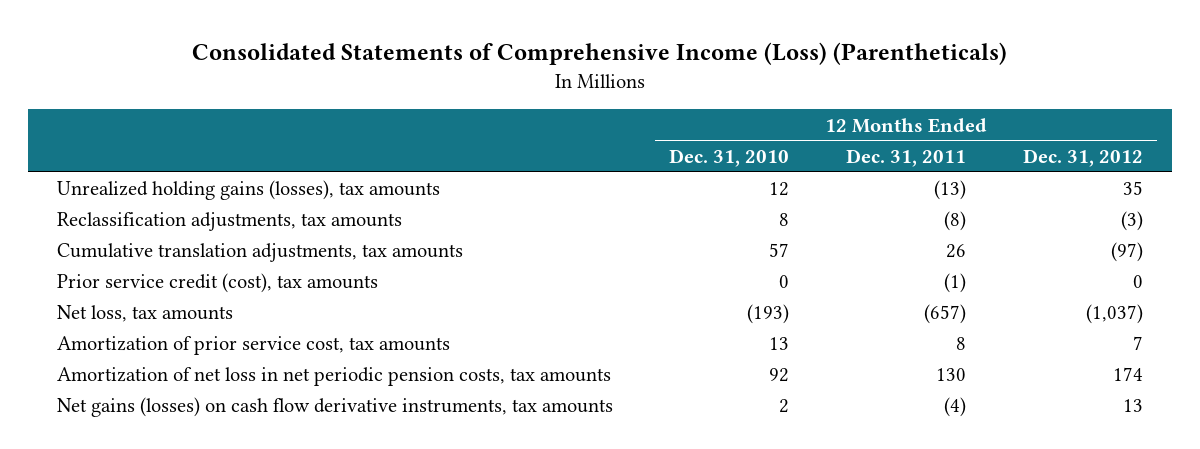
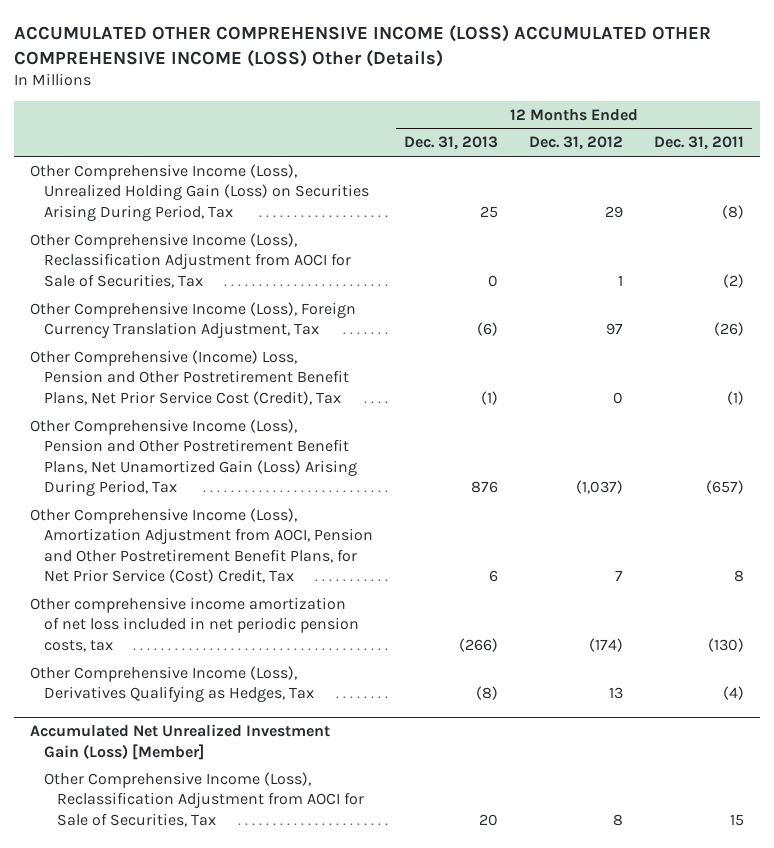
- Consolidated Statements of Comprehensive Income (Loss) (Parentheticals)
+ ACCUMULATED OTHER COMPREHENSIVE INCOME (LOSS) ACCUMULATED OTHER COMPREHENSIVE INCOME (LOSS) Other (Details)
- | 12 Months Ended Dec. 31, 2010 | 12 Months Ended Dec. 31, 2011 | 12 Months Ended Dec. 31, 2012
+ | 12 Months Ended Dec. 31, 2013 | 12 Months Ended Dec. 31, 2012 | 12 Months Ended Dec. 31, 2011
- Unrealized holding gains (losses), tax amounts | 12 | (13) | 35
- Reclassification adjustments, tax amounts | 8 | (8) | (3)
- Cumulative translation adjustments, tax amounts | 57 | 26 | (97)
- Prior service credit (cost), tax amounts | 0 | (1) | 0
- Net loss, tax amounts | (193) | (657) | (1,037)
- Amortization of prior service cost, tax amounts | 13 | 8 | 7
- Amortization of net loss in net periodic pension costs, tax amounts | 92 | 130 | 174
- Net gains (losses) on cash flow derivative instruments, tax amounts | 2 | (4) | 13
+ Other Comprehensive Income (Loss), Unrealized Holding Gain (Loss) on Securities Arising During Period, Tax | 25 | 29 | (8)
+ Other Comprehensive Income (Loss), Reclassification Adjustment from AOCI for Sale of Securities, Tax | 0 | 1 | (2)
+ Other Comprehensive Income (Loss), Foreign Currency Translation Adjustment, Tax | (6) | 97 | (26)
+ Other Comprehensive (Income) Loss, Pension and Other Postretirement Benefit Plans, Net Prior Service Cost (Credit), Tax | (1) | 0 | (1)
+ Other Comprehensive Income (Loss), Pension and Other Postretirement Benefit Plans, Net Unamortized Gain (Loss) Arising During Period, Tax | 876 | (1,037) | (657)
+ Other Comprehensive Income (Loss), Amortization Adjustment from AOCI, Pension and Other Postretirement Benefit Plans, for Net Prior Service (Cost) Credit, Tax | 6 | 7 | 8
+ Other comprehensive income amortization of net loss included in net periodic pension costs, tax | (266) | (174) | (130)
+ Other Comprehensive Income (Loss), Derivatives Qualifying as Hedges, Tax | (8) | 13 | (4)
+ Accumulated Net Unrealized Investment Gain (Loss) [Member]
+ Other Comprehensive Income (Loss), Reclassification Adjustment from AOCI for Sale of Securities, Tax | 20 | 8 | 15

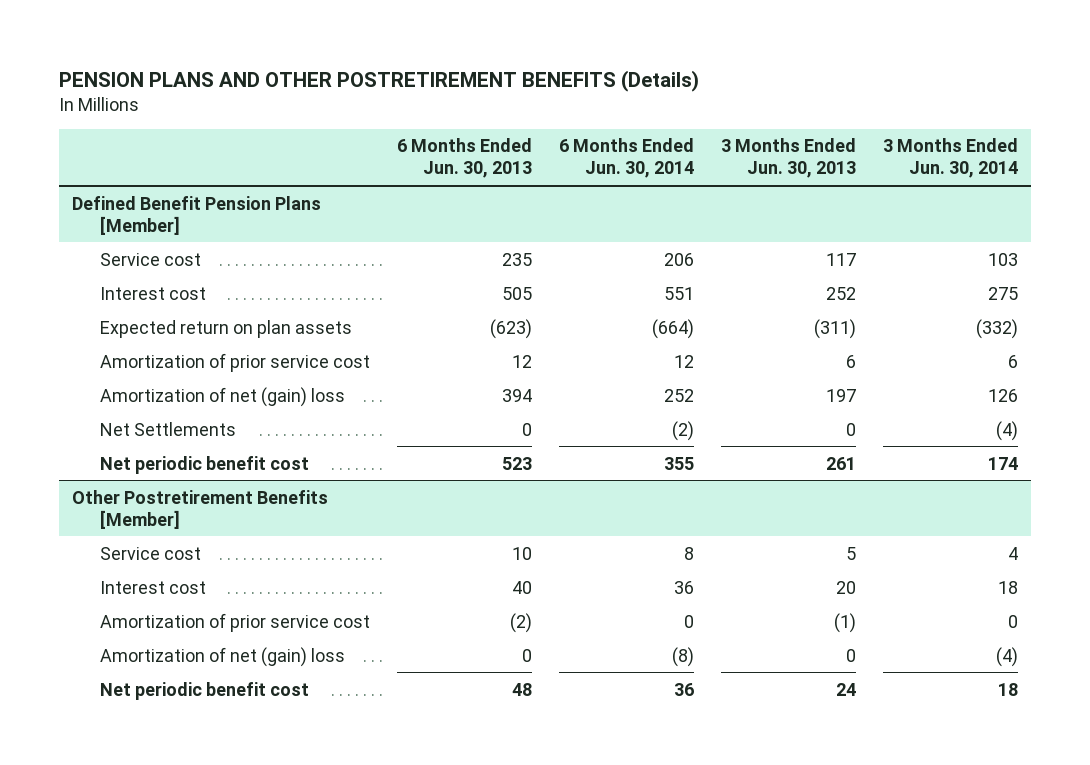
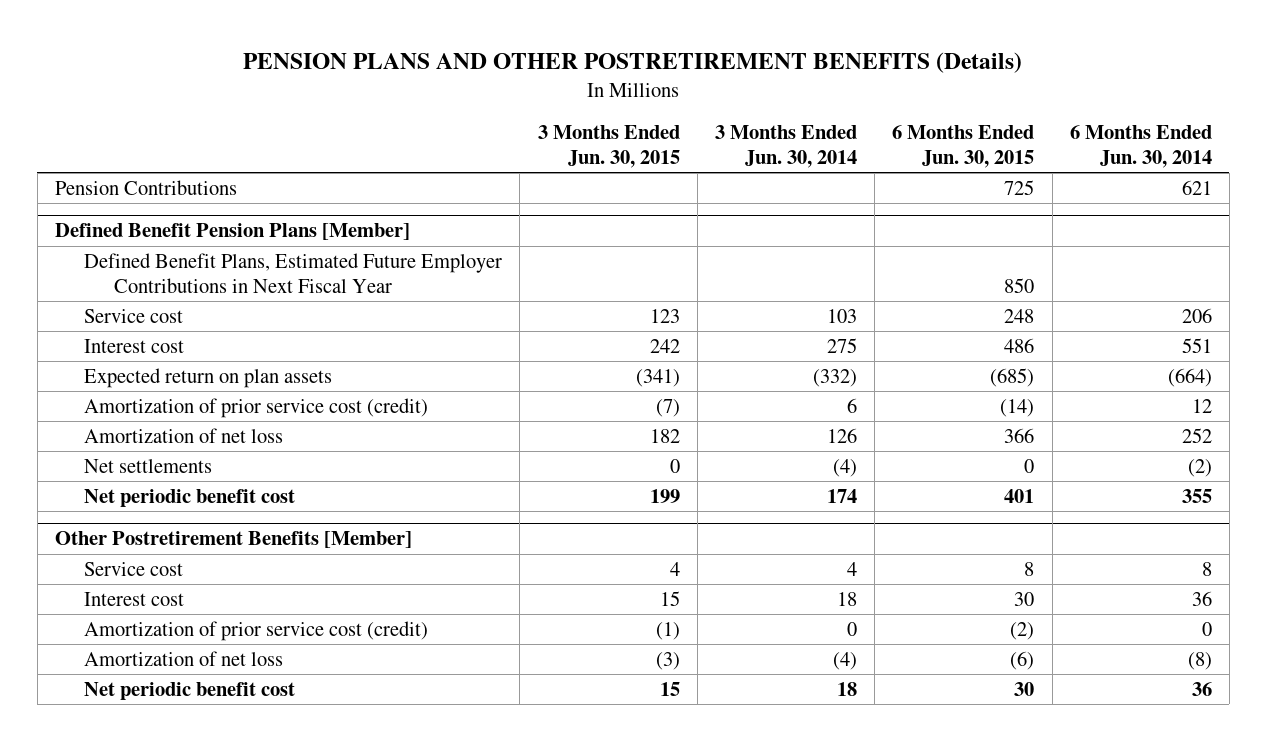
- | 6 Months Ended Jun. 30, 2013 | 6 Months Ended Jun. 30, 2014 | 3 Months Ended Jun. 30, 2013 | 3 Months Ended Jun. 30, 2014
+ | 3 Months Ended Jun. 30, 2015 | 3 Months Ended Jun. 30, 2014 | 6 Months Ended Jun. 30, 2015 | 6 Months Ended Jun. 30, 2014
+ Pension Contributions | | | 725 | 621
@ Defined Benefit Pension Plans [Member]
+ Defined Benefit Plans, Estimated Future Employer Contributions in Next Fiscal Year | | | 850 |
- Amortization of prior service cost | 12 | 12 | 6 | 6
- Amortization of net (gain) loss | 394 | 252 | 197 | 126
- Net Settlements | 0 | (2) | 0 | (4)
+ Amortization of prior service cost (credit) | (7) | 6 | (14) | 12
+ Amortization of net loss | 182 | 126 | 366 | 252
+ Net settlements | 0 | (4) | 0 | (2)
@ Other Postretirement Benefits [Member]
- Amortization of prior service cost | (2) | 0 | (1) | 0
- Amortization of net (gain) loss | 0 | (8) | 0 | (4)
+ Amortization of prior service cost (credit) | (1) | 0 | (2) | 0
+ Amortization of net loss | (3) | (4) | (6) | (8)

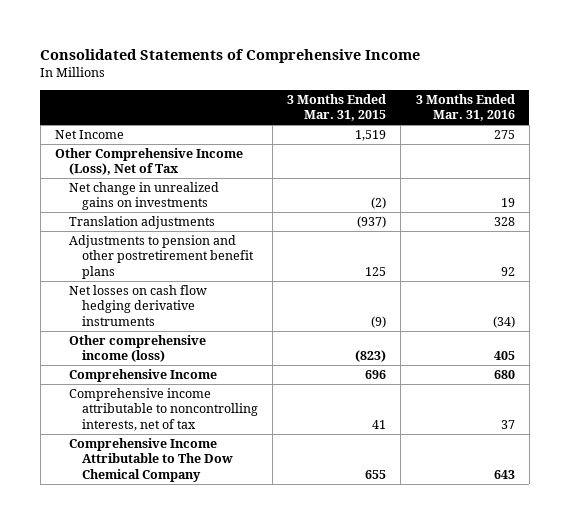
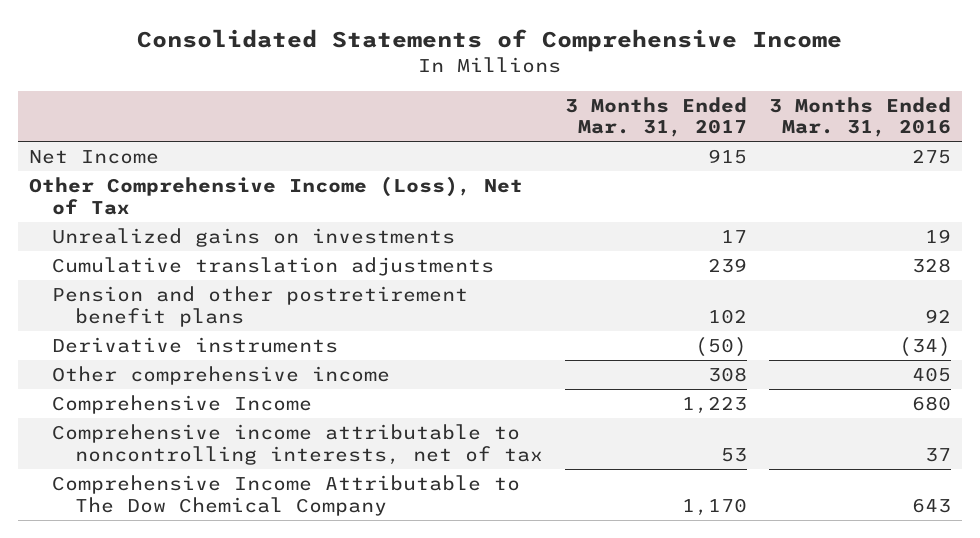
- | 3 Months Ended Mar. 31, 2015 | 3 Months Ended Mar. 31, 2016
+ | 3 Months Ended Mar. 31, 2017 | 3 Months Ended Mar. 31, 2016
- Net change in unrealized gains on investments | (2) | 19
- Translation adjustments | (937) | 328
- Adjustments to pension and other postretirement benefit plans | 125 | 92
- Net losses on cash flow hedging derivative instruments | (9) | (34)
- Other comprehensive income (loss) | (823) | 405
+ Unrealized gains on investments | 17 | 19
+ Cumulative translation adjustments | 239 | 328
+ Pension and other postretirement benefit plans | 102 | 92
+ Derivative instruments | (50) | (34)
+ Other comprehensive income | 308 | 405

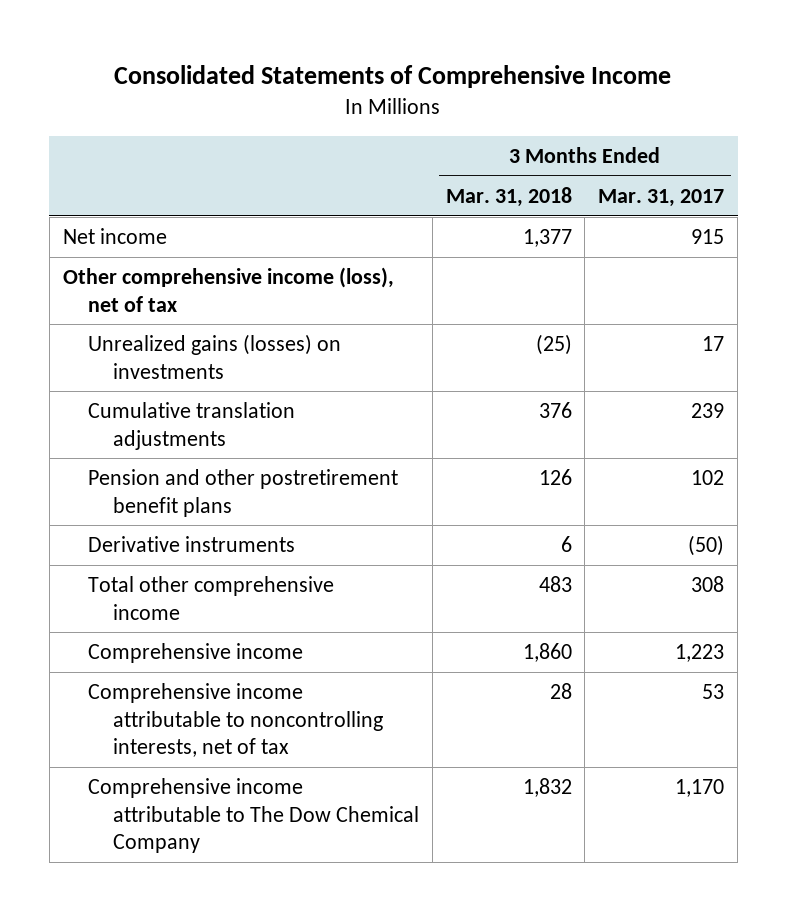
- | 3 Months Ended Mar. 31, 2017 | 3 Months Ended Mar. 31, 2016
+ | 3 Months Ended Mar. 31, 2018 | 3 Months Ended Mar. 31, 2017
- Net Income | 915 | 275
- Other Comprehensive Income (Loss), Net of Tax
- Unrealized gains on investments | 17 | 19
+ Net income | 1,377 | 915
+ Other comprehensive income (loss), net of tax
+ Unrealized gains (losses) on investments | (25) | 17
- Other comprehensive income | 308 | 405
- Comprehensive Income | 1,223 | 680
+ Total other comprehensive income | 483 | 308
+ Comprehensive income | 1,860 | 1,223
- Comprehensive Income Attributable to The Dow Chemical Company | 1,170 | 643
+ Comprehensive income attributable to The Dow Chemical Company | 1,832 | 1,170

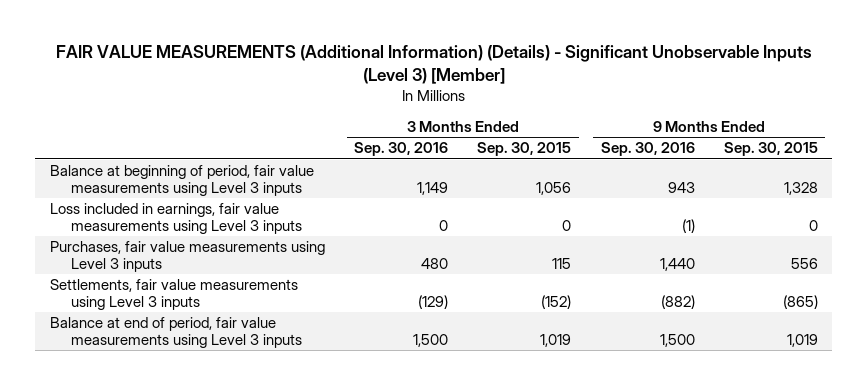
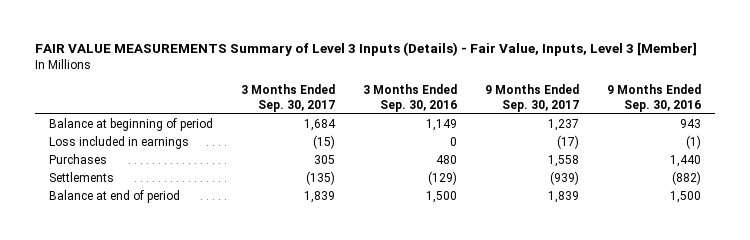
- FAIR VALUE MEASUREMENTS (Additional Information) (Details) - Significant Unobservable Inputs (Level 3) [Member]
+ FAIR VALUE MEASUREMENTS Summary of Level 3 Inputs (Details) - Fair Value, Inputs, Level 3 [Member]
- | 3 Months Ended Sep. 30, 2016 | 3 Months Ended Sep. 30, 2015 | 9 Months Ended Sep. 30, 2016 | 9 Months Ended Sep. 30, 2015
+ | 3 Months Ended Sep. 30, 2017 | 3 Months Ended Sep. 30, 2016 | 9 Months Ended Sep. 30, 2017 | 9 Months Ended Sep. 30, 2016
- Balance at beginning of period, fair value measurements using Level 3 inputs | 1,149 | 1,056 | 943 | 1,328
- Loss included in earnings, fair value measurements using Level 3 inputs | 0 | 0 | (1) | 0
- Purchases, fair value measurements using Level 3 inputs | 480 | 115 | 1,440 | 556
- Settlements, fair value measurements using Level 3 inputs | (129) | (152) | (882) | (865)
- Balance at end of period, fair value measurements using Level 3 inputs | 1,500 | 1,019 | 1,500 | 1,019
+ Balance at beginning of period | 1,684 | 1,149 | 1,237 | 943
+ Loss included in earnings | (15) | 0 | (17) | (1)
+ Purchases | 305 | 480 | 1,558 | 1,440
+ Settlements | (135) | (129) | (939) | (882)
+ Balance at end of period | 1,839 | 1,500 | 1,839 | 1,500

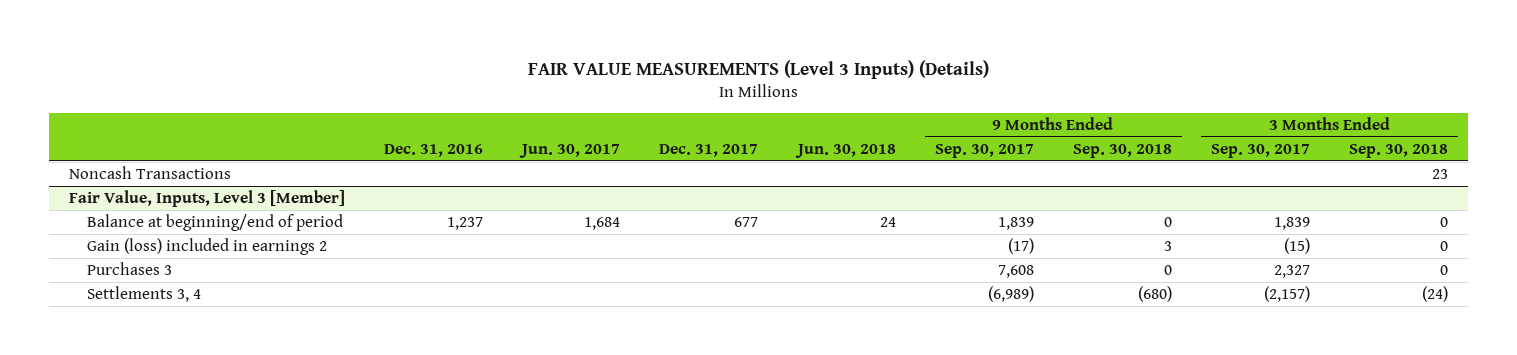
- FAIR VALUE MEASUREMENTS Summary of Level 3 Inputs (Details) - Fair Value, Inputs, Level 3 [Member]
+ FAIR VALUE MEASUREMENTS (Level 3 Inputs) (Details)
- | 3 Months Ended Sep. 30, 2017 | 3 Months Ended Sep. 30, 2016 | 9 Months Ended Sep. 30, 2017 | 9 Months Ended Sep. 30, 2016
+ | Dec. 31, 2016 | Jun. 30, 2017 | Dec. 31, 2017 | Jun. 30, 2018 | 9 Months Ended Sep. 30, 2017 | 9 Months Ended Sep. 30, 2018 | 3 Months Ended Sep. 30, 2017 | 3 Months Ended Sep. 30, 2018
- Balance at beginning of period | 1,684 | 1,149 | 1,237 | 943
- Loss included in earnings | (15) | 0 | (17) | (1)
- Purchases | 305 | 480 | 1,558 | 1,440
- Settlements | (135) | (129) | (939) | (882)
- Balance at end of period | 1,839 | 1,500 | 1,839 | 1,500
+ Noncash Transactions | | | | | | | | 23
+ Fair Value, Inputs, Level 3 [Member]
+ Balance at beginning/end of period | 1,237 | 1,684 | 677 | 24 | 1,839 | 0 | 1,839 | 0
+ Gain (loss) included in earnings 2 | | | | | (17) | 3 | (15) | 0
+ Purchases 3 | | | | | 7,608 | 0 | 2,327 | 0
+ Settlements 3, 4 | | | | | (6,989) | (680) | (2,157) | (24)

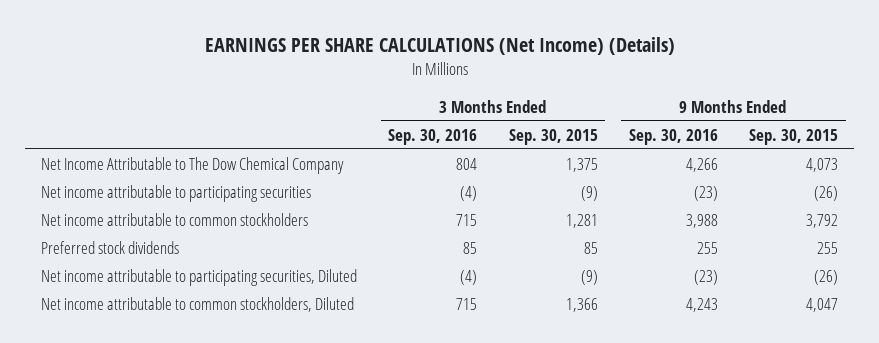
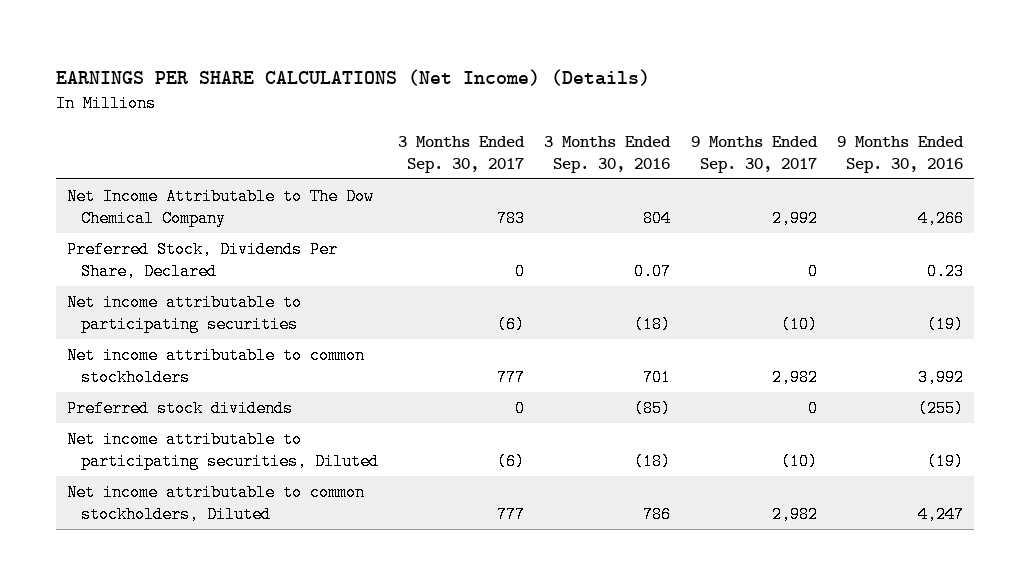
- | 3 Months Ended Sep. 30, 2016 | 3 Months Ended Sep. 30, 2015 | 9 Months Ended Sep. 30, 2016 | 9 Months Ended Sep. 30, 2015
+ | 3 Months Ended Sep. 30, 2017 | 3 Months Ended Sep. 30, 2016 | 9 Months Ended Sep. 30, 2017 | 9 Months Ended Sep. 30, 2016
- Net income attributable to participating securities | (4) | (9) | (23) | (26)
- Net income attributable to common stockholders | 715 | 1,281 | 3,988 | 3,792
- Preferred stock dividends | 85 | 85 | 255 | 255
- Net income attributable to participating securities, Diluted | (4) | (9) | (23) | (26)
- Net income attributable to common stockholders, Diluted | 715 | 1,366 | 4,243 | 4,047
+ Preferred Stock, Dividends Per Share, Declared | 0 | 0.07 | 0 | 0.23
+ Net income attributable to participating securities | (6) | (18) | (10) | (19)
+ Net income attributable to common stockholders | 777 | 701 | 2,982 | 3,992
+ Preferred stock dividends | 0 | (85) | 0 | (255)
+ Net income attributable to participating securities, Diluted | (6) | (18) | (10) | (19)
+ Net income attributable to common stockholders, Diluted | 777 | 786 | 2,982 | 4,247

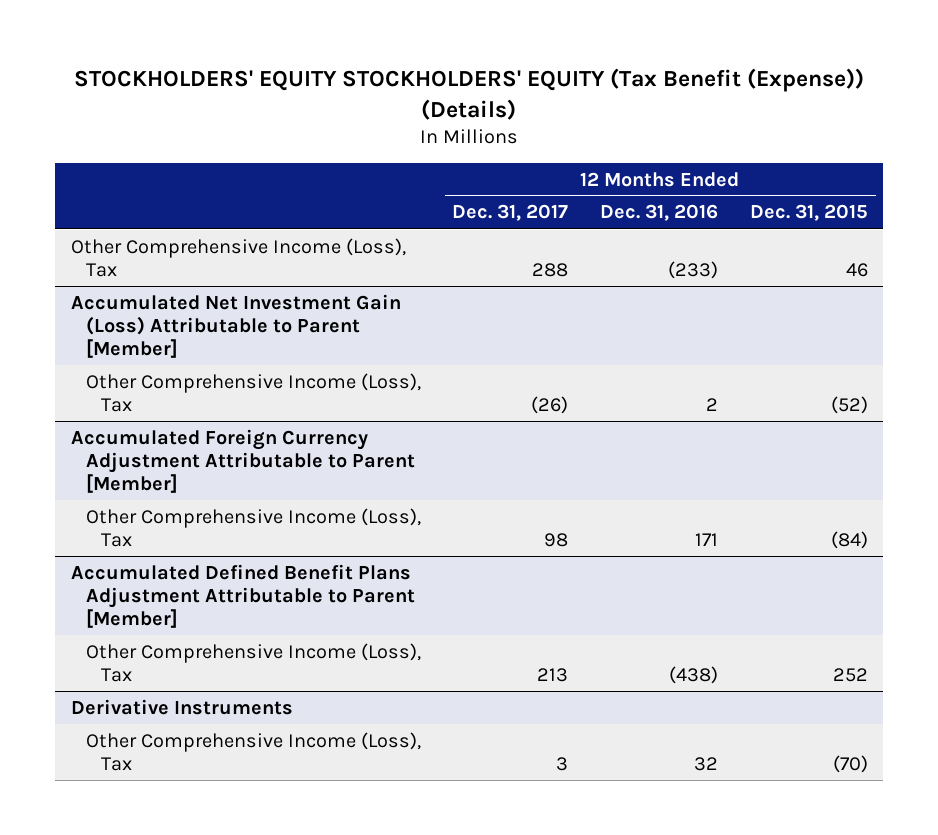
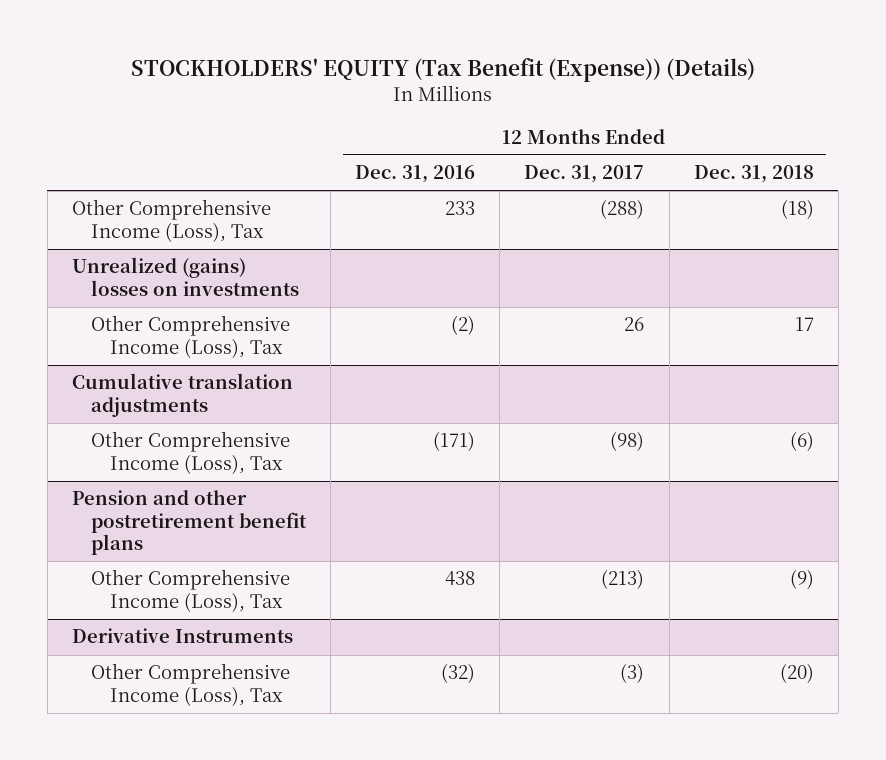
- STOCKHOLDERS' EQUITY STOCKHOLDERS' EQUITY (Tax Benefit (Expense)) (Details)
+ STOCKHOLDERS' EQUITY (Tax Benefit (Expense)) (Details)
- | 12 Months Ended Dec. 31, 2017 | 12 Months Ended Dec. 31, 2016 | 12 Months Ended Dec. 31, 2015
+ | 12 Months Ended Dec. 31, 2016 | 12 Months Ended Dec. 31, 2017 | 12 Months Ended Dec. 31, 2018
- Other Comprehensive Income (Loss), Tax | 288 | (233) | 46
- Accumulated Net Investment Gain (Loss) Attributable to Parent [Member]
- Other Comprehensive Income (Loss), Tax | (26) | 2 | (52)
- Accumulated Foreign Currency Adjustment Attributable to Parent [Member]
- Other Comprehensive Income (Loss), Tax | 98 | 171 | (84)
- Accumulated Defined Benefit Plans Adjustment Attributable to Parent [Member]
- Other Comprehensive Income (Loss), Tax | 213 | (438) | 252
+ Other Comprehensive Income (Loss), Tax | 233 | (288) | (18)
+ Unrealized (gains) losses on investments
+ Other Comprehensive Income (Loss), Tax | (2) | 26 | 17
+ Cumulative translation adjustments
+ Other Comprehensive Income (Loss), Tax | (171) | (98) | (6)
+ Pension and other postretirement benefit plans
+ Other Comprehensive Income (Loss), Tax | 438 | (213) | (9)
@ Derivative Instruments
- Other Comprehensive Income (Loss), Tax | 3 | 32 | (70)
+ Other Comprehensive Income (Loss), Tax | (32) | (3) | (20)

